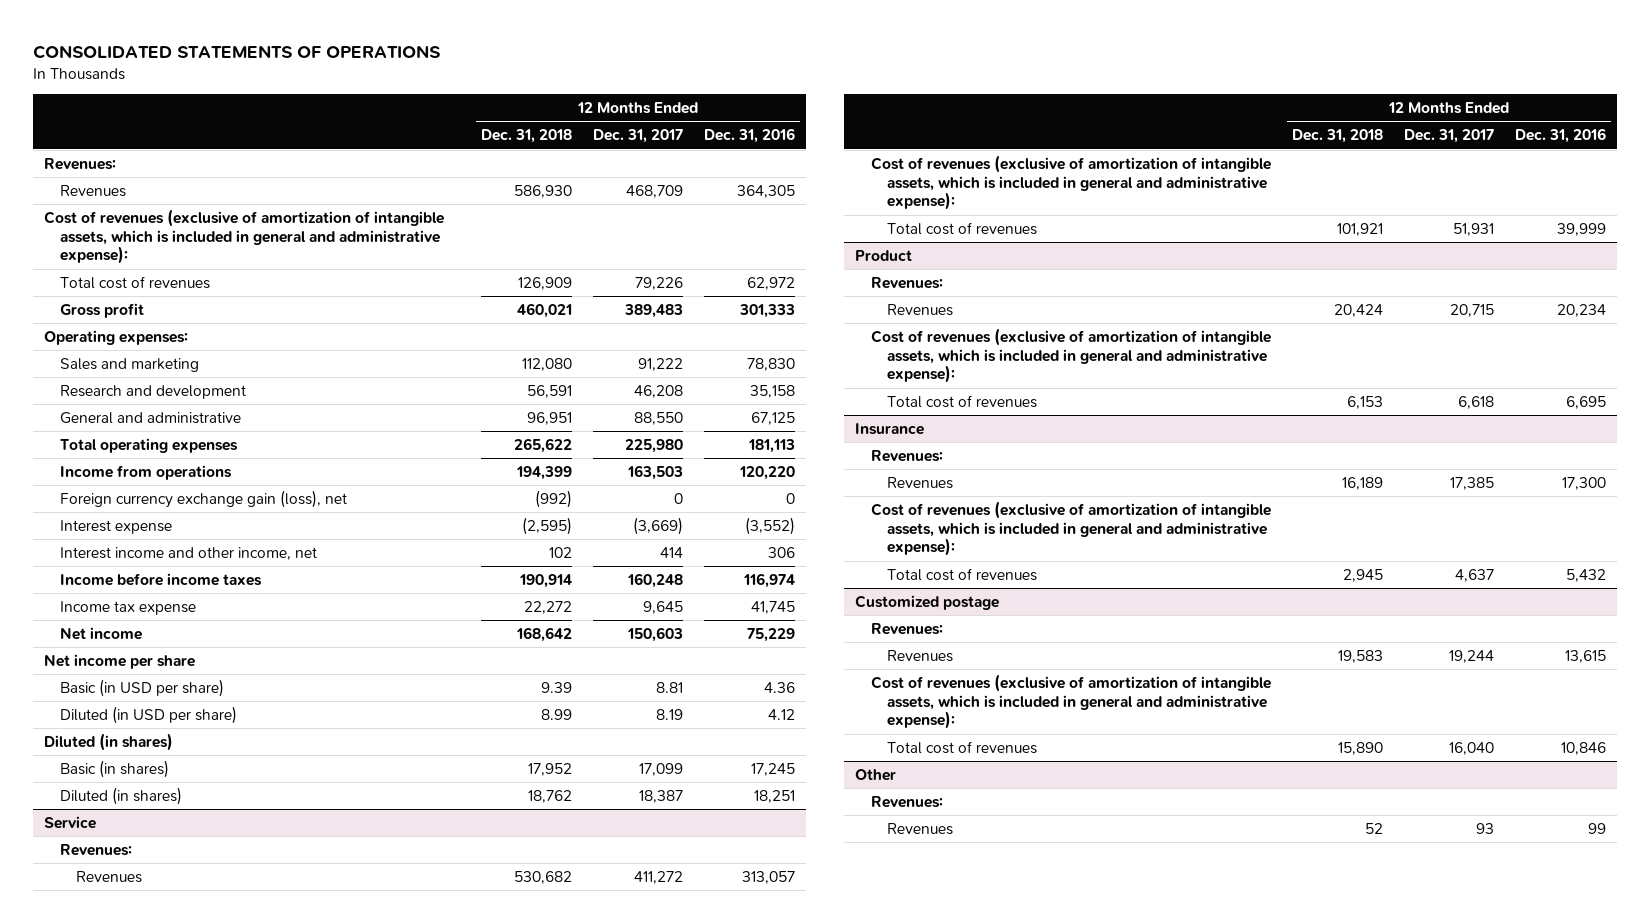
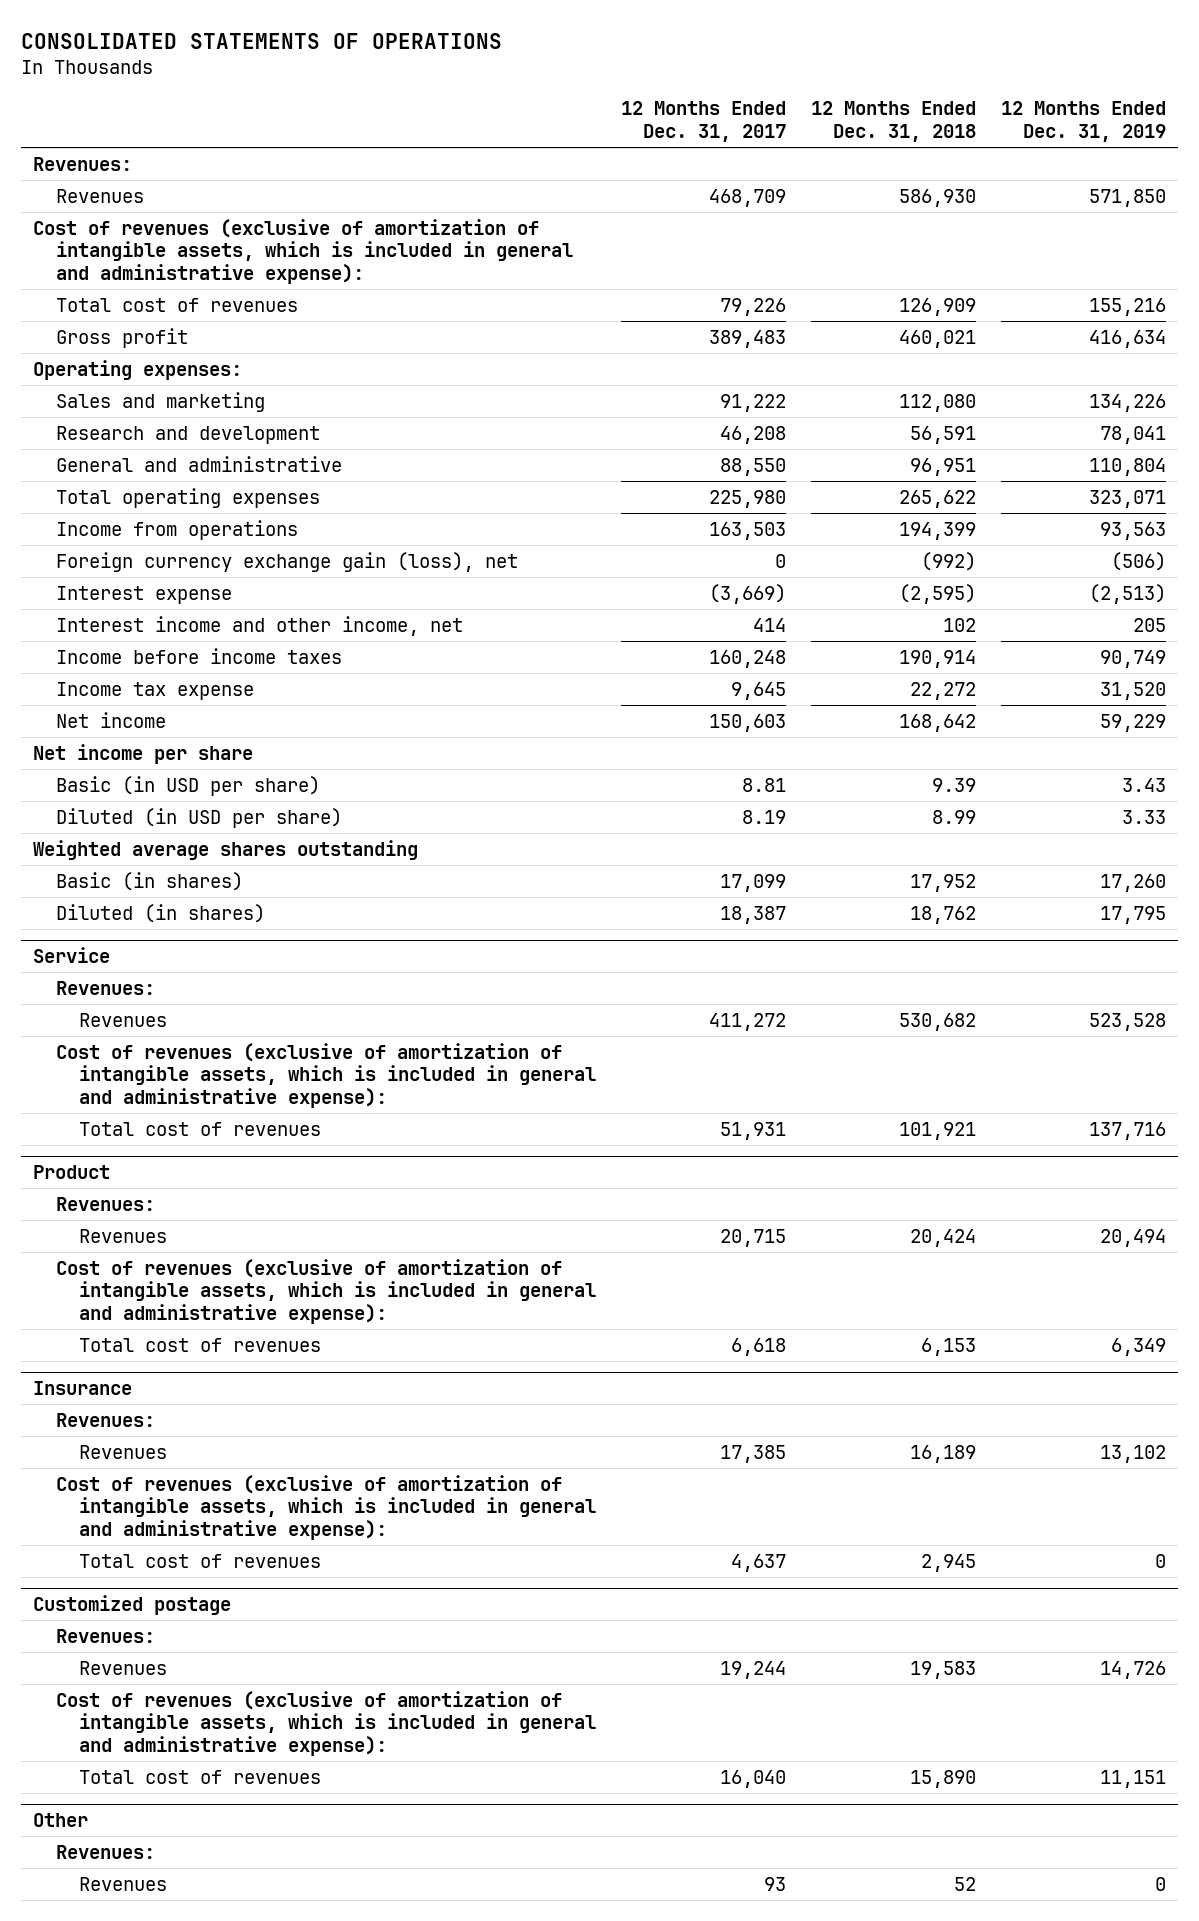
- | 12 Months Ended Dec. 31, 2018 | 12 Months Ended Dec. 31, 2017 | 12 Months Ended Dec. 31, 2016
+ | 12 Months Ended Dec. 31, 2017 | 12 Months Ended Dec. 31, 2018 | 12 Months Ended Dec. 31, 2019
- Diluted (in shares)
+ Weighted average shares outstanding

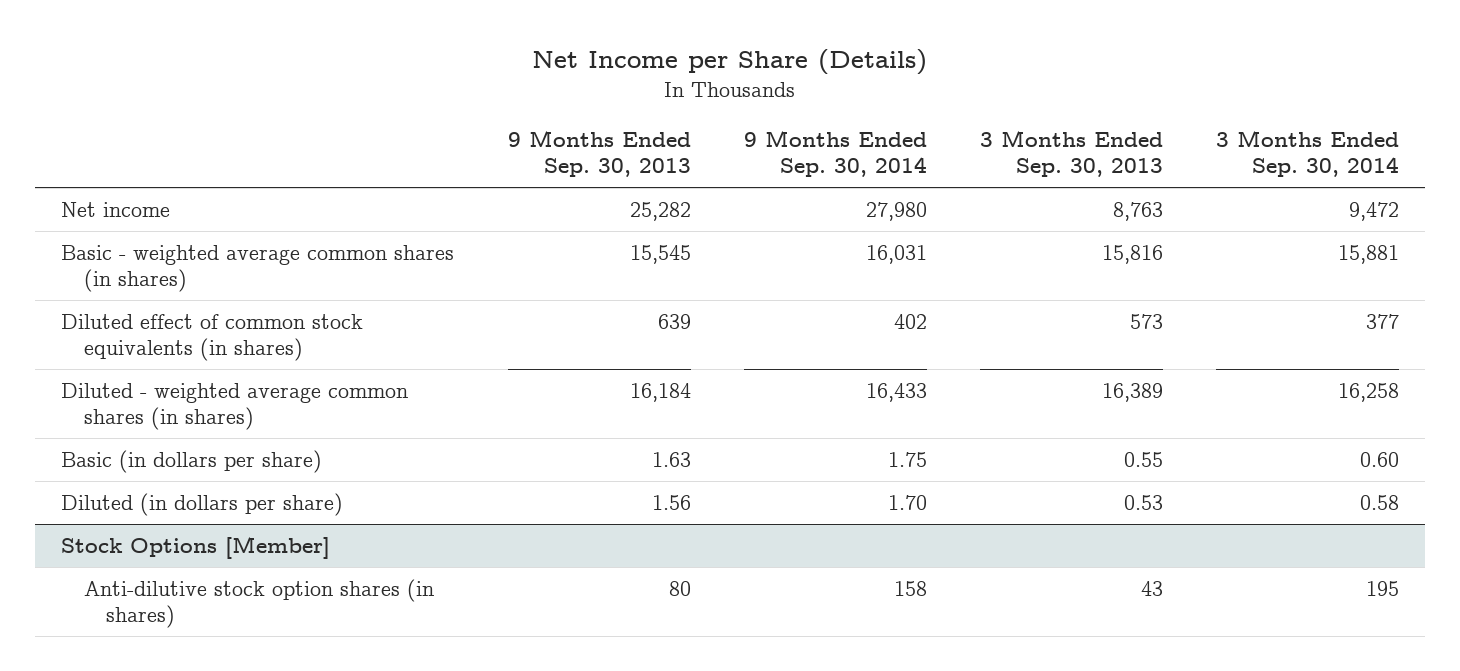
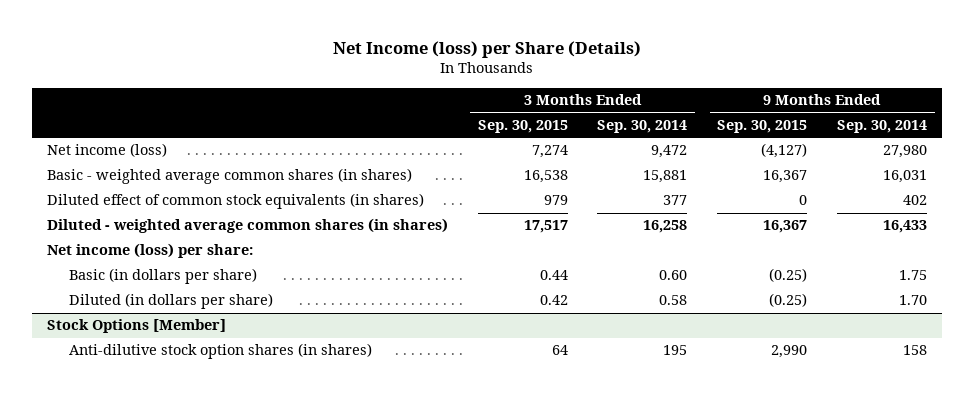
- Net Income per Share (Details)
+ Net Income (loss) per Share (Details)
- | 9 Months Ended Sep. 30, 2013 | 9 Months Ended Sep. 30, 2014 | 3 Months Ended Sep. 30, 2013 | 3 Months Ended Sep. 30, 2014
+ | 3 Months Ended Sep. 30, 2015 | 3 Months Ended Sep. 30, 2014 | 9 Months Ended Sep. 30, 2015 | 9 Months Ended Sep. 30, 2014
- Net income | 25,282 | 27,980 | 8,763 | 9,472
+ Net income (loss) | 7,274 | 9,472 | (4,127) | 27,980
+ Net income (loss) per share:

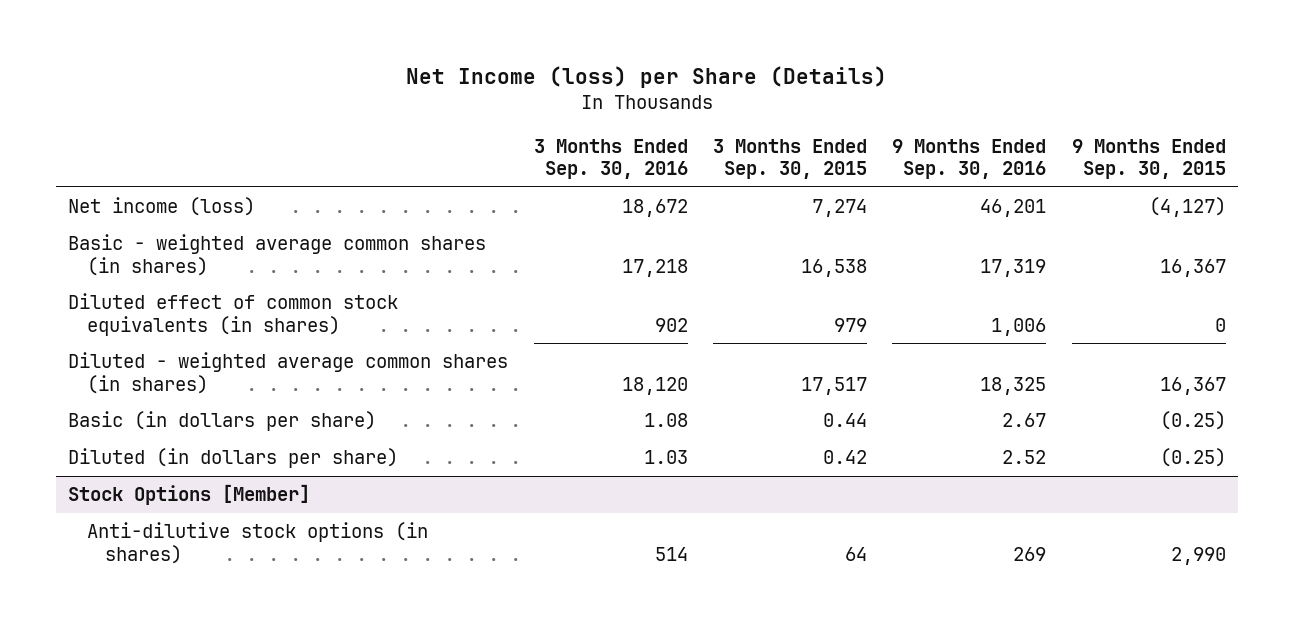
- | 3 Months Ended Sep. 30, 2015 | 3 Months Ended Sep. 30, 2014 | 9 Months Ended Sep. 30, 2015 | 9 Months Ended Sep. 30, 2014
+ | 3 Months Ended Sep. 30, 2016 | 3 Months Ended Sep. 30, 2015 | 9 Months Ended Sep. 30, 2016 | 9 Months Ended Sep. 30, 2015
- Net income (loss) per share:
@ Stock Options [Member]
- Anti-dilutive stock option shares (in shares) | 64 | 195 | 2,990 | 158
+ Anti-dilutive stock options (in shares) | 514 | 64 | 269 | 2,990

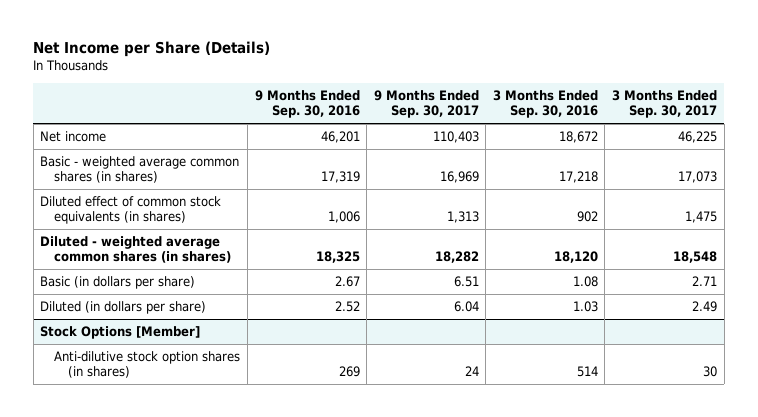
- Net Income (loss) per Share (Details)
+ Net Income per Share (Details)
- | 3 Months Ended Sep. 30, 2016 | 3 Months Ended Sep. 30, 2015 | 9 Months Ended Sep. 30, 2016 | 9 Months Ended Sep. 30, 2015
+ | 9 Months Ended Sep. 30, 2016 | 9 Months Ended Sep. 30, 2017 | 3 Months Ended Sep. 30, 2016 | 3 Months Ended Sep. 30, 2017
- Net income (loss) | 18,672 | 7,274 | 46,201 | (4,127)
+ Net income | 46,201 | 110,403 | 18,672 | 46,225
@ Stock Options [Member]
- Anti-dilutive stock options (in shares) | 514 | 64 | 269 | 2,990
+ Anti-dilutive stock option shares (in shares) | 269 | 24 | 514 | 30

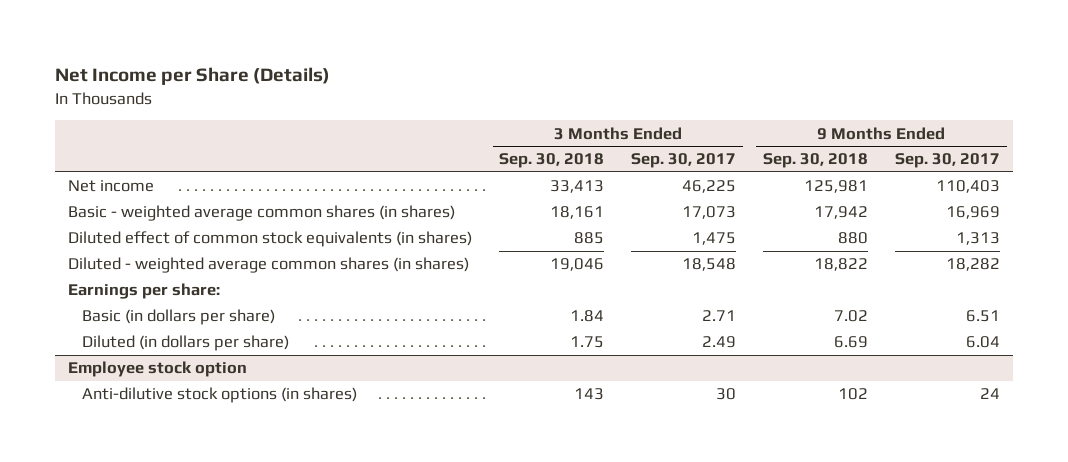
- | 9 Months Ended Sep. 30, 2016 | 9 Months Ended Sep. 30, 2017 | 3 Months Ended Sep. 30, 2016 | 3 Months Ended Sep. 30, 2017
+ | 3 Months Ended Sep. 30, 2018 | 3 Months Ended Sep. 30, 2017 | 9 Months Ended Sep. 30, 2018 | 9 Months Ended Sep. 30, 2017
+ Earnings per share:
- Stock Options [Member]
- Anti-dilutive stock option shares (in shares) | 269 | 24 | 514 | 30
+ Employee stock option
+ Anti-dilutive stock options (in shares) | 143 | 30 | 102 | 24

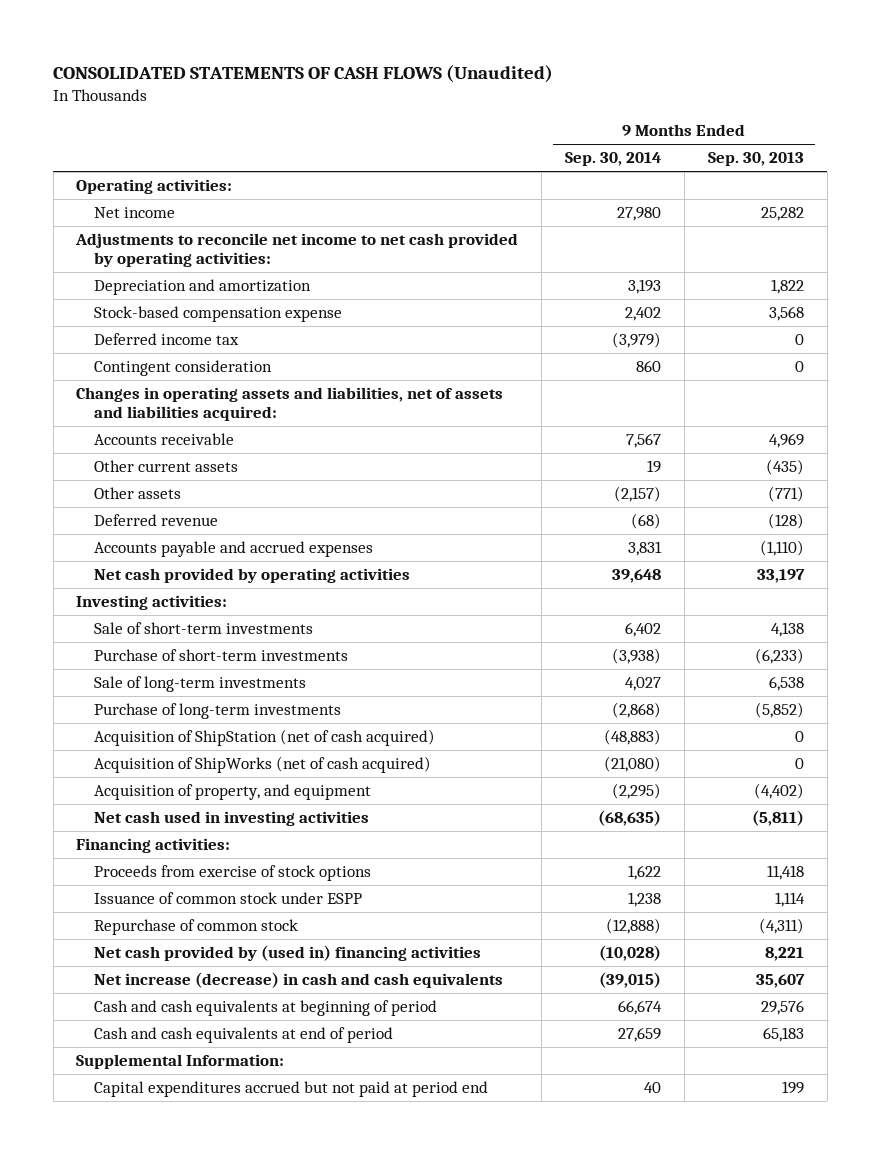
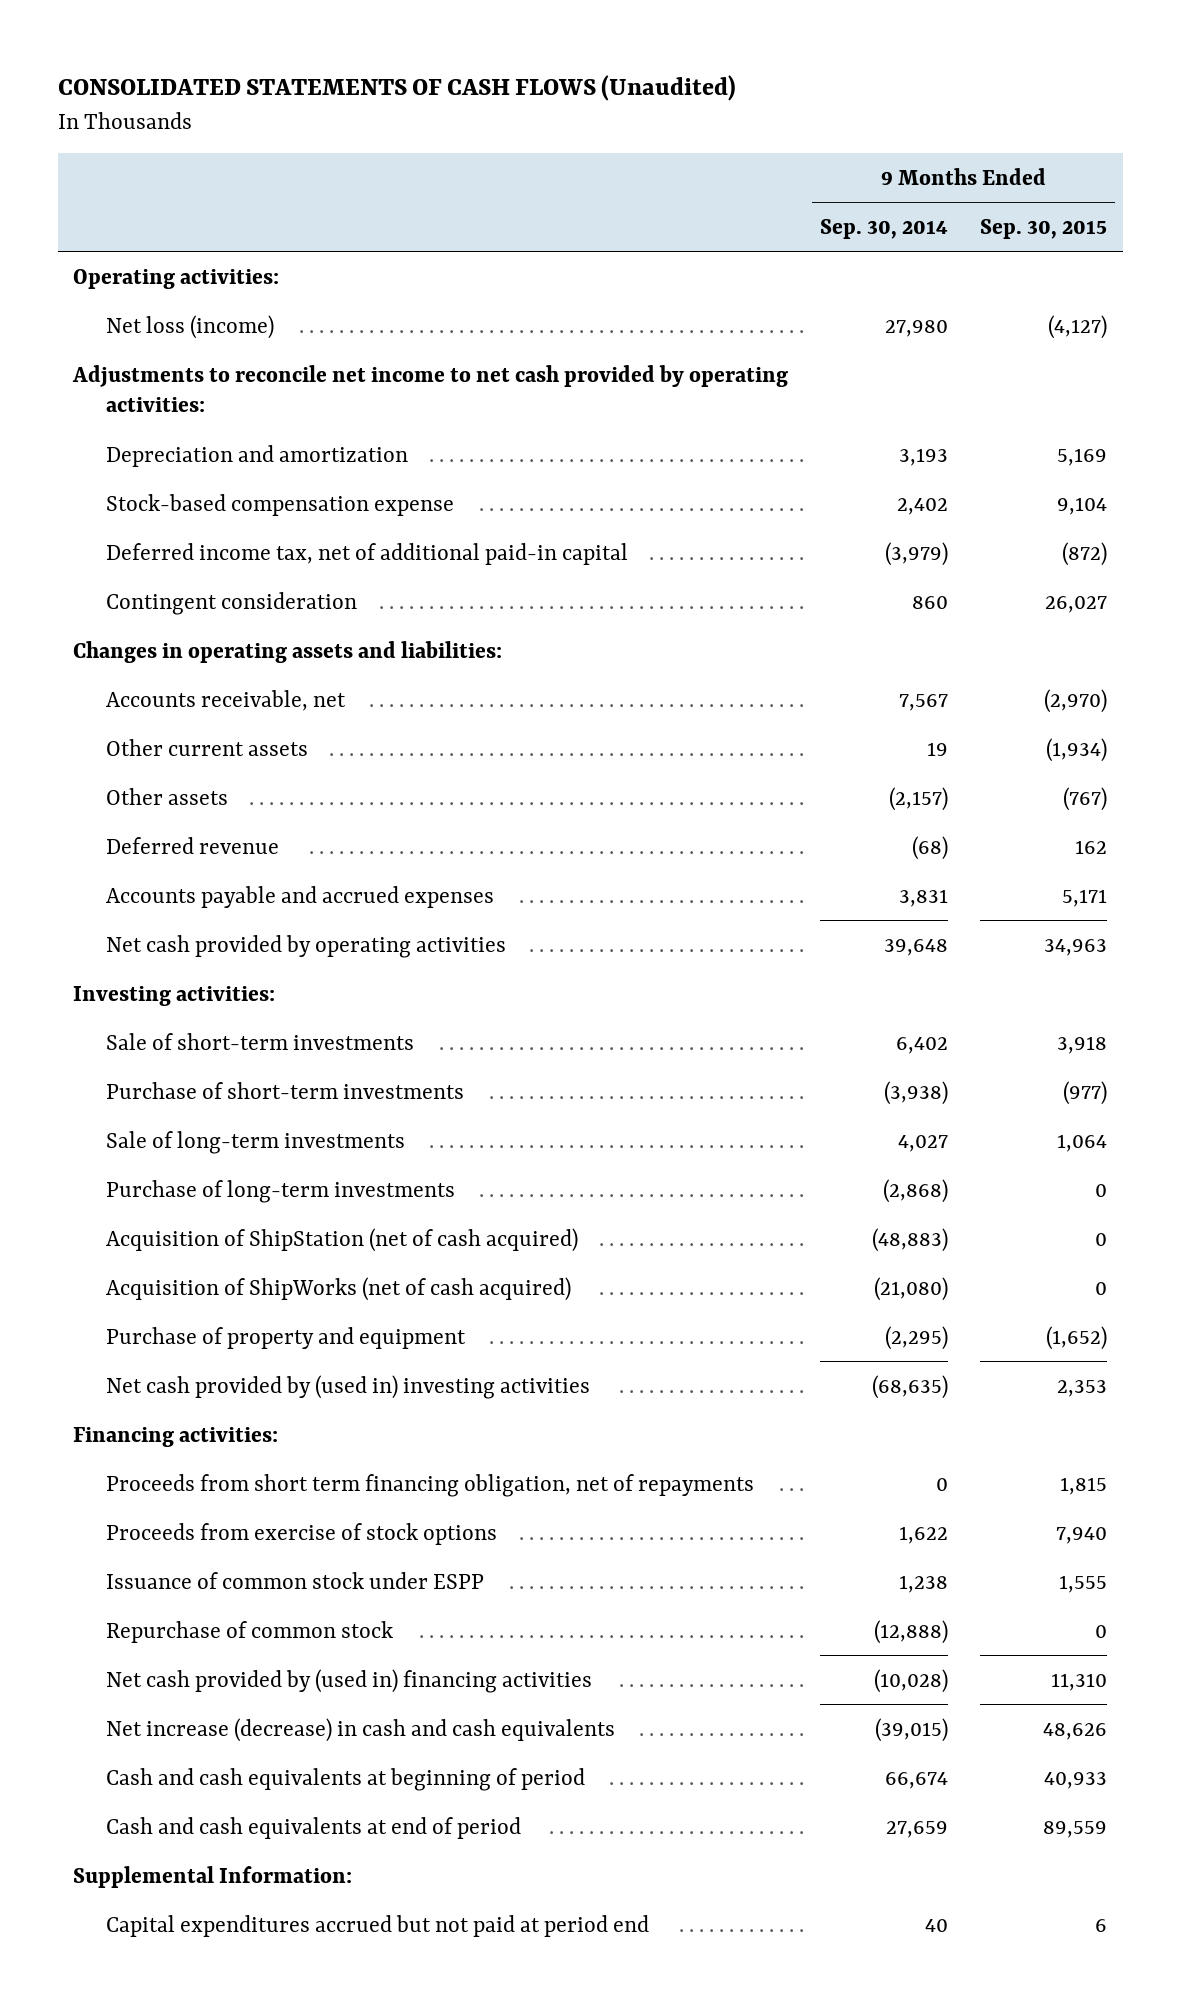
- | 9 Months Ended Sep. 30, 2014 | 9 Months Ended Sep. 30, 2013
+ | 9 Months Ended Sep. 30, 2014 | 9 Months Ended Sep. 30, 2015
- Net income | 27,980 | 25,282
+ Net loss (income) | 27,980 | (4,127)
- Deferred income tax | (3,979) | 0
+ Deferred income tax, net of additional paid-in capital | (3,979) | (872)
- Changes in operating assets and liabilities, net of assets and liabilities acquired:
- Accounts receivable | 7,567 | 4,969
+ Changes in operating assets and liabilities:
+ Accounts receivable, net | 7,567 | (2,970)
- Acquisition of property, and equipment | (2,295) | (4,402)
- Net cash used in investing activities | (68,635) | (5,811)
+ Purchase of property and equipment | (2,295) | (1,652)
+ Net cash provided by (used in) investing activities | (68,635) | 2,353
+ Proceeds from short term financing obligation, net of repayments | 0 | 1,815

